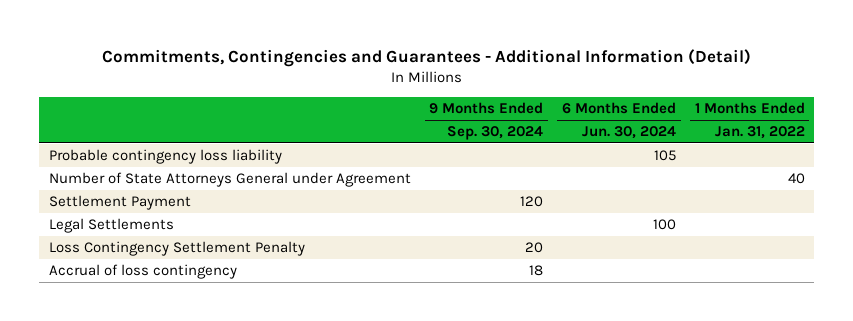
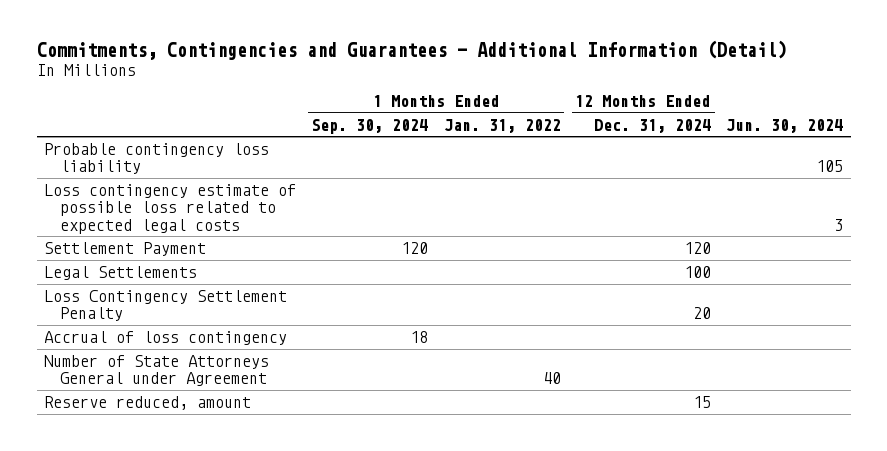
- | 9 Months Ended Sep. 30, 2024 | 6 Months Ended Jun. 30, 2024 | 1 Months Ended Jan. 31, 2022
+ | 1 Months Ended Sep. 30, 2024 | 1 Months Ended Jan. 31, 2022 | 12 Months Ended Dec. 31, 2024 | Jun. 30, 2024
+ Loss contingency estimate of possible loss related to expected legal costs | | | | 3
moved down: Number of State Attorneys General under Agreement | | 40 | |
+ Reserve reduced, amount | | | 15 |

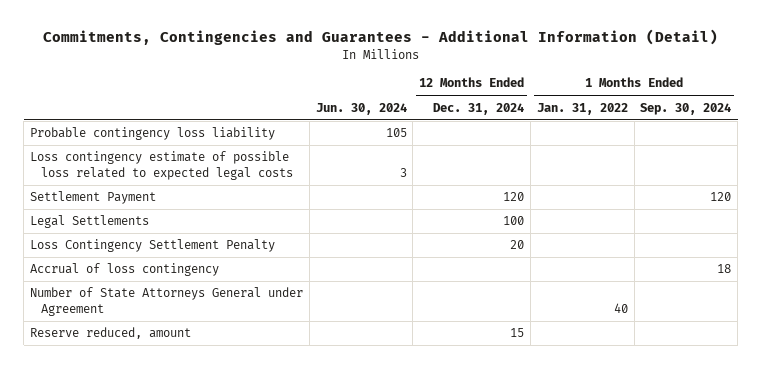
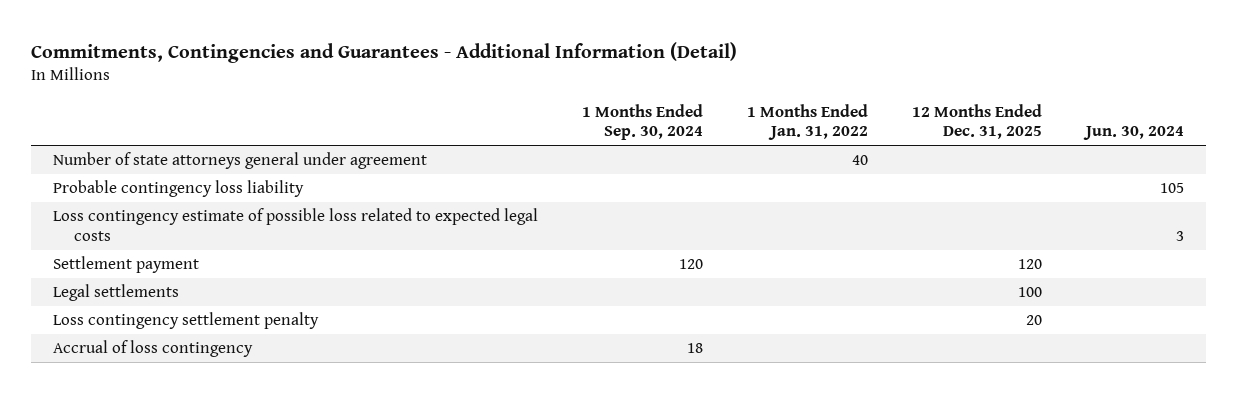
- | Jun. 30, 2024 | 12 Months Ended Dec. 31, 2024 | 1 Months Ended Jan. 31, 2022 | 1 Months Ended Sep. 30, 2024
+ | 1 Months Ended Sep. 30, 2024 | 1 Months Ended Jan. 31, 2022 | 12 Months Ended Dec. 31, 2025 | Jun. 30, 2024
+ Number of state attorneys general under agreement | | 40 | |
- Settlement Payment | | 120 | | 120
- Legal Settlements | | 100 | |
- Loss Contingency Settlement Penalty | | 20 | |
+ Settlement payment | 120 | | 120 |
+ Legal settlements | | | 100 |
+ Loss contingency settlement penalty | | | 20 |
- Number of State Attorneys General under Agreement | | | 40 |
- Reserve reduced, amount | | 15 | |

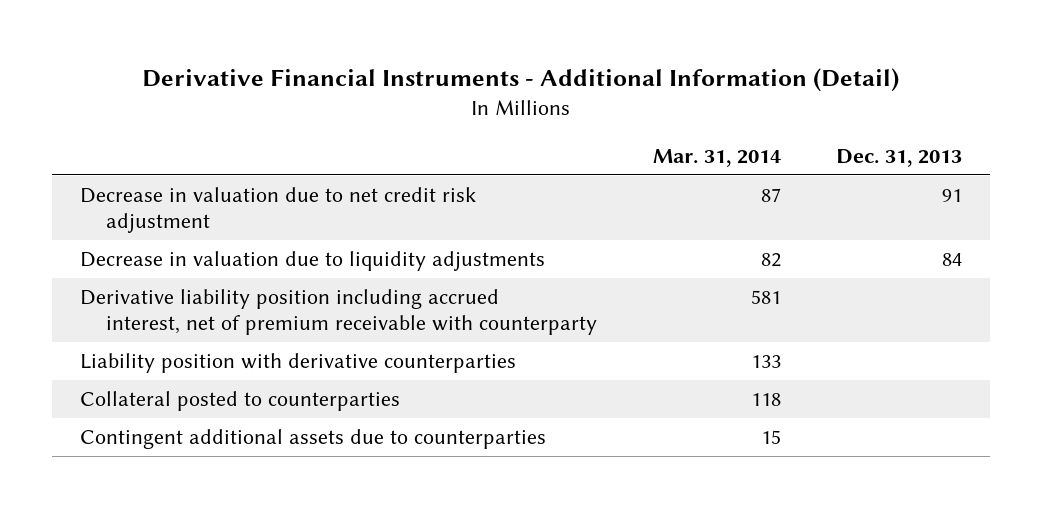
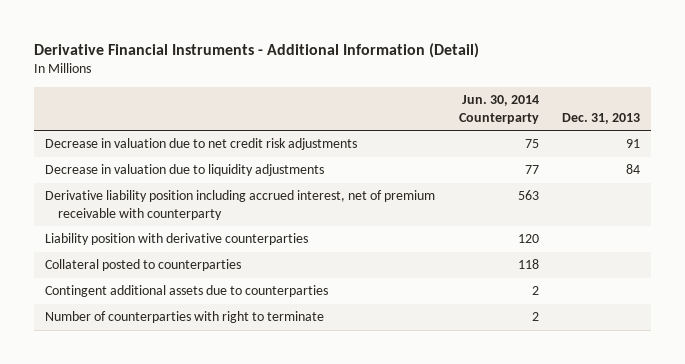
- | Mar. 31, 2014 | Dec. 31, 2013
+ | Jun. 30, 2014 Counterparty | Dec. 31, 2013
- Decrease in valuation due to net credit risk adjustment | 87 | 91
+ Decrease in valuation due to net credit risk adjustments | 75 | 91
+ Number of counterparties with right to terminate | 2 |

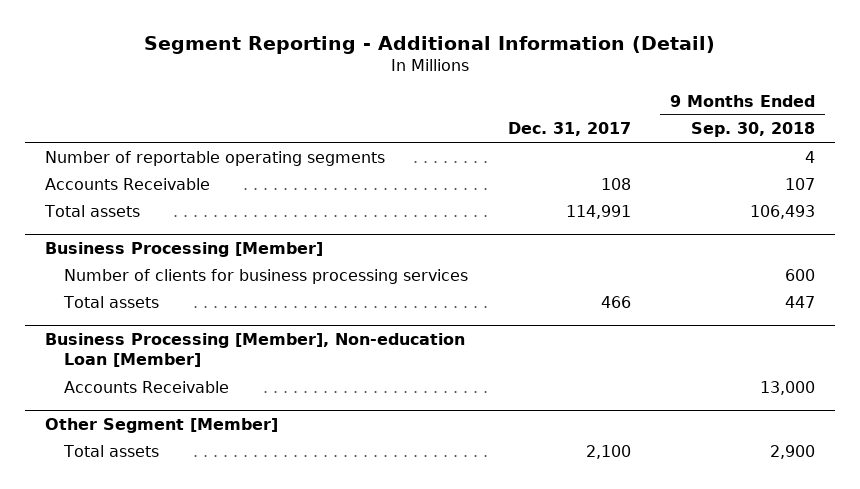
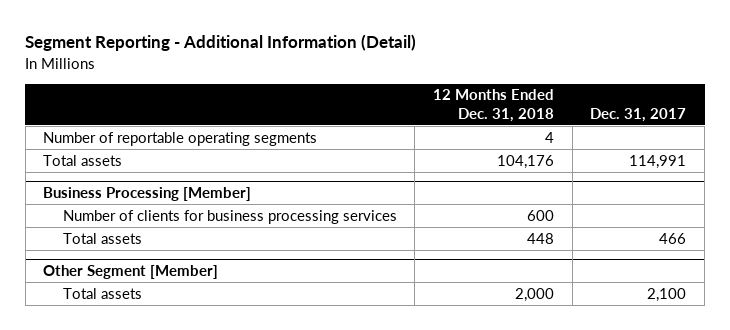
- | Dec. 31, 2017 | 9 Months Ended Sep. 30, 2018
+ | 12 Months Ended Dec. 31, 2018 | Dec. 31, 2017
- Accounts Receivable | 108 | 107
- Business Processing [Member], Non-education Loan [Member]
- Accounts Receivable | | 13,000

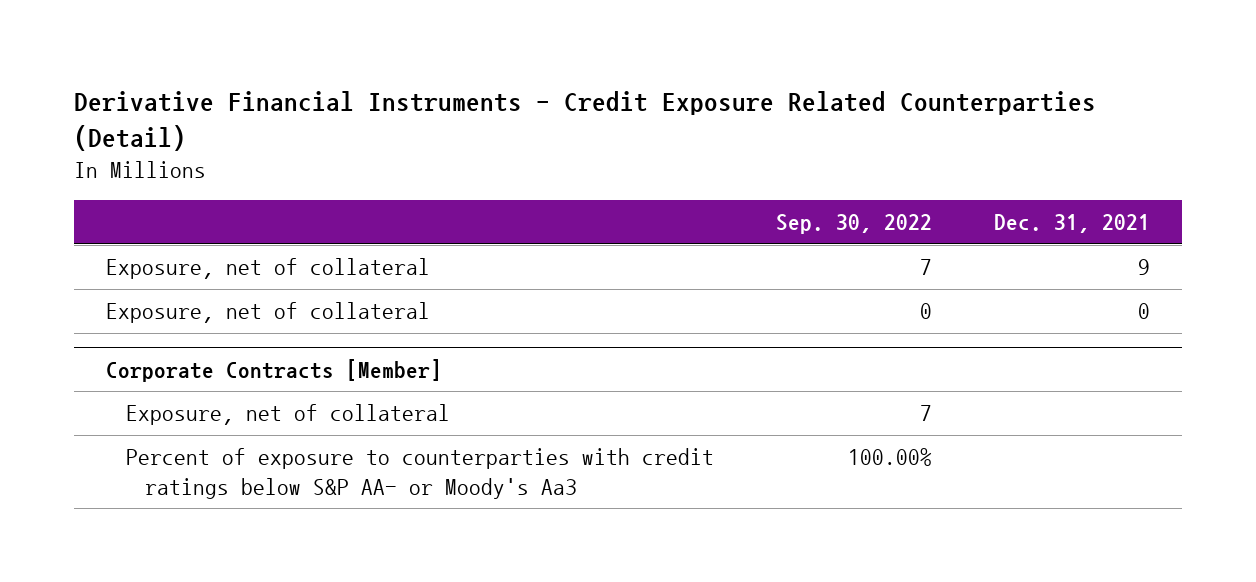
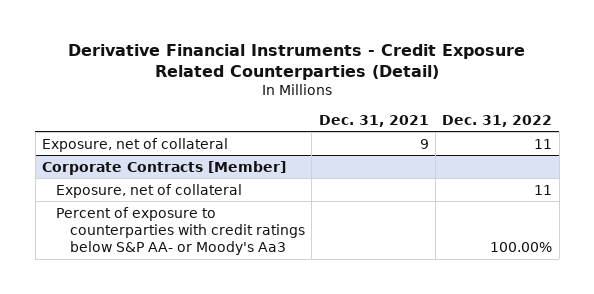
- | Sep. 30, 2022 | Dec. 31, 2021
+ | Dec. 31, 2021 | Dec. 31, 2022
- Exposure, net of collateral | 0 | 0

